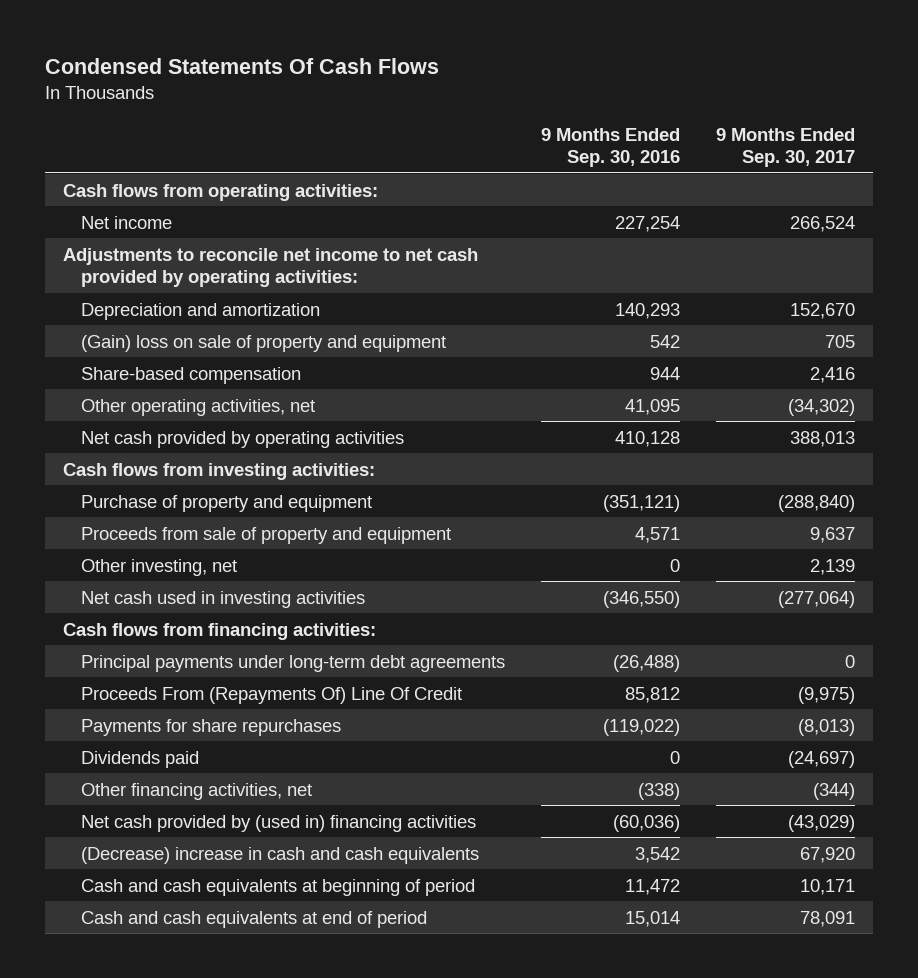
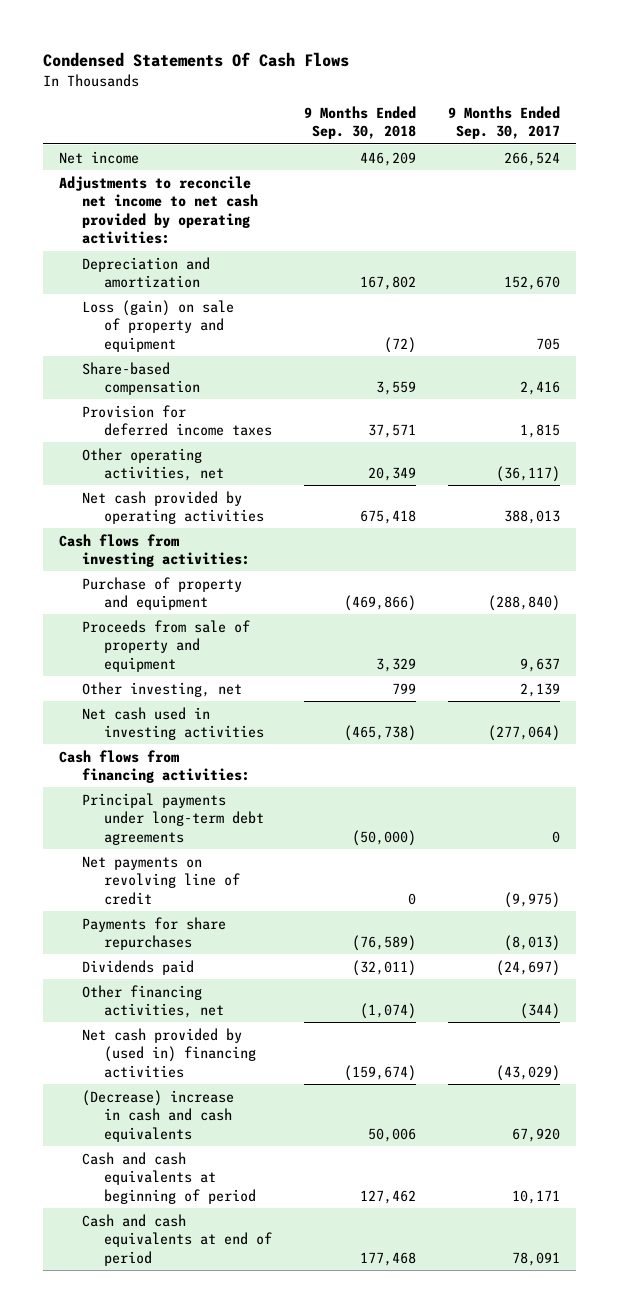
- | 9 Months Ended Sep. 30, 2016 | 9 Months Ended Sep. 30, 2017
+ | 9 Months Ended Sep. 30, 2018 | 9 Months Ended Sep. 30, 2017
- Cash flows from operating activities:
- (Gain) loss on sale of property and equipment | 542 | 705
+ Loss (gain) on sale of property and equipment | (72) | 705
- Other operating activities, net | 41,095 | (34,302)
+ Provision for deferred income taxes | 37,571 | 1,815
+ Other operating activities, net | 20,349 | (36,117)
- Proceeds From (Repayments Of) Line Of Credit | 85,812 | (9,975)
+ Net payments on revolving line of credit | 0 | (9,975)

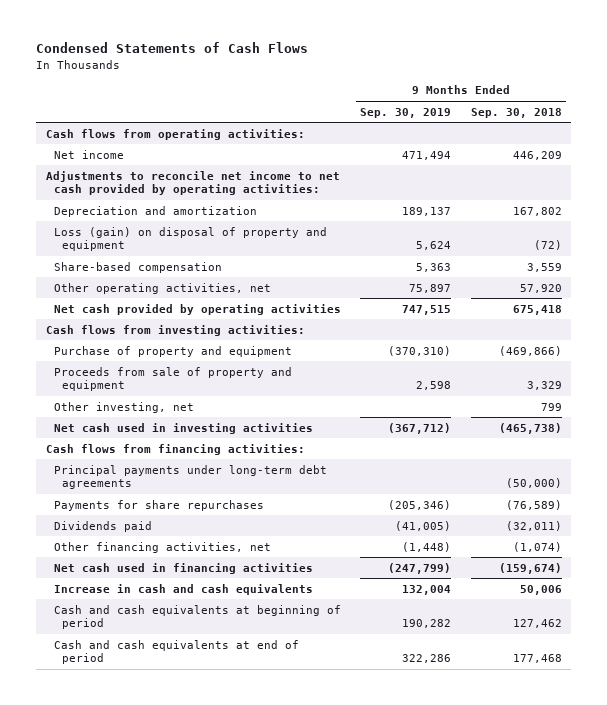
- Condensed Statements Of Cash Flows
+ Condensed Statements of Cash Flows
- | 9 Months Ended Sep. 30, 2018 | 9 Months Ended Sep. 30, 2017
+ | 9 Months Ended Sep. 30, 2019 | 9 Months Ended Sep. 30, 2018
+ Cash flows from operating activities:
- Loss (gain) on sale of property and equipment | (72) | 705
+ Loss (gain) on disposal of property and equipment | 5,624 | (72)
- Provision for deferred income taxes | 37,571 | 1,815
- Other operating activities, net | 20,349 | (36,117)
+ Other operating activities, net | 75,897 | 57,920
- Net payments on revolving line of credit | 0 | (9,975)
- Net cash provided by (used in) financing activities | (159,674) | (43,029)
- (Decrease) increase in cash and cash equivalents | 50,006 | 67,920
+ Net cash used in financing activities | (247,799) | (159,674)
+ Increase in cash and cash equivalents | 132,004 | 50,006

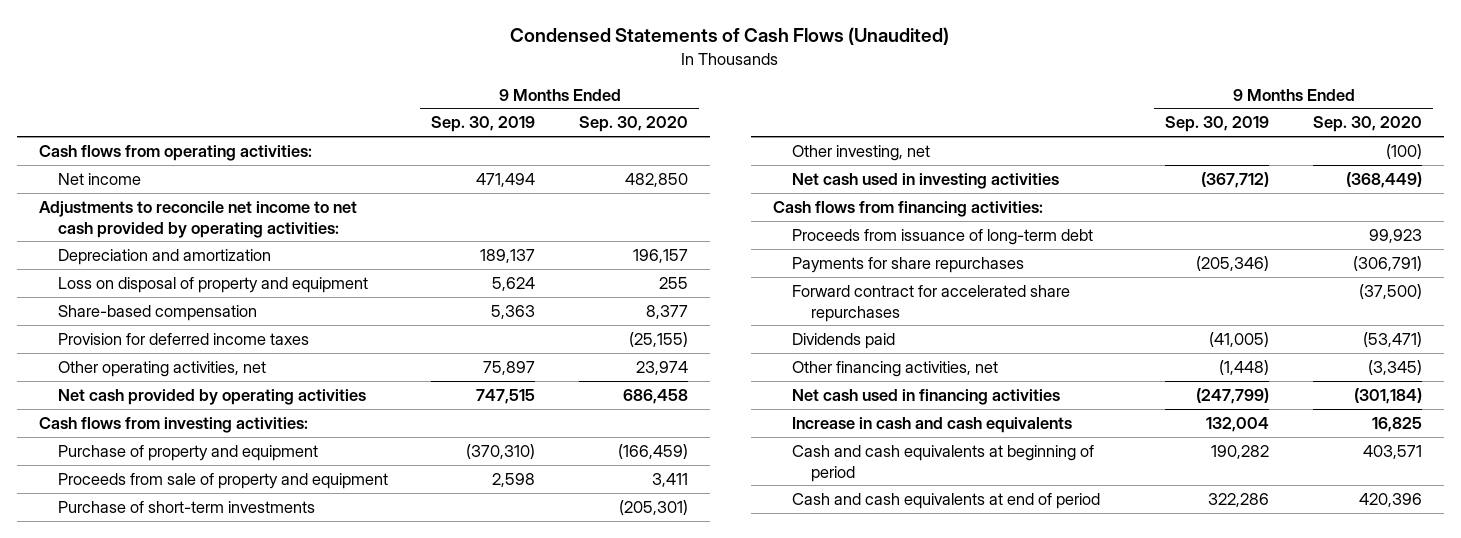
- Condensed Statements of Cash Flows
+ Condensed Statements of Cash Flows (Unaudited)
- | 9 Months Ended Sep. 30, 2019 | 9 Months Ended Sep. 30, 2018
+ | 9 Months Ended Sep. 30, 2019 | 9 Months Ended Sep. 30, 2020
- Loss (gain) on disposal of property and equipment | 5,624 | (72)
+ Loss on disposal of property and equipment | 5,624 | 255
+ Provision for deferred income taxes | | (25,155)
+ Purchase of short-term investments | | (205,301)
- Principal payments under long-term debt agreements | | (50,000)
+ Proceeds from issuance of long-term debt | | 99,923
+ Forward contract for accelerated share repurchases | | (37,500)

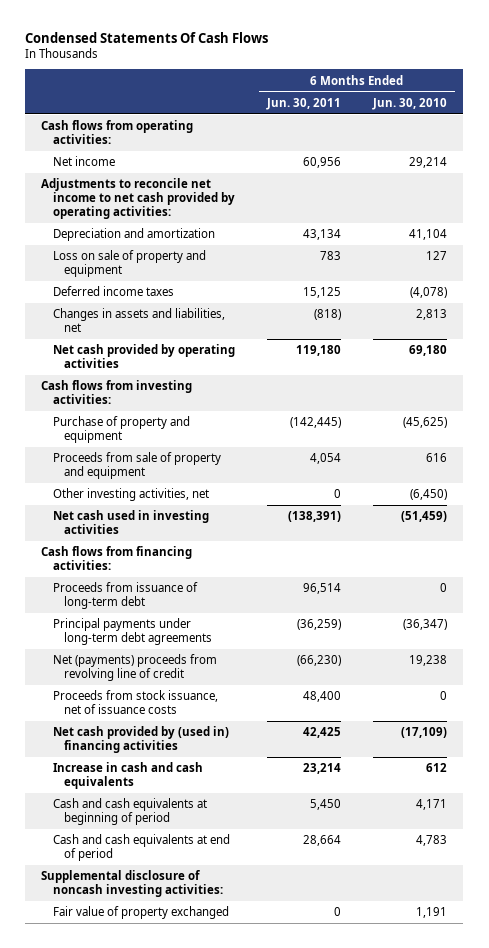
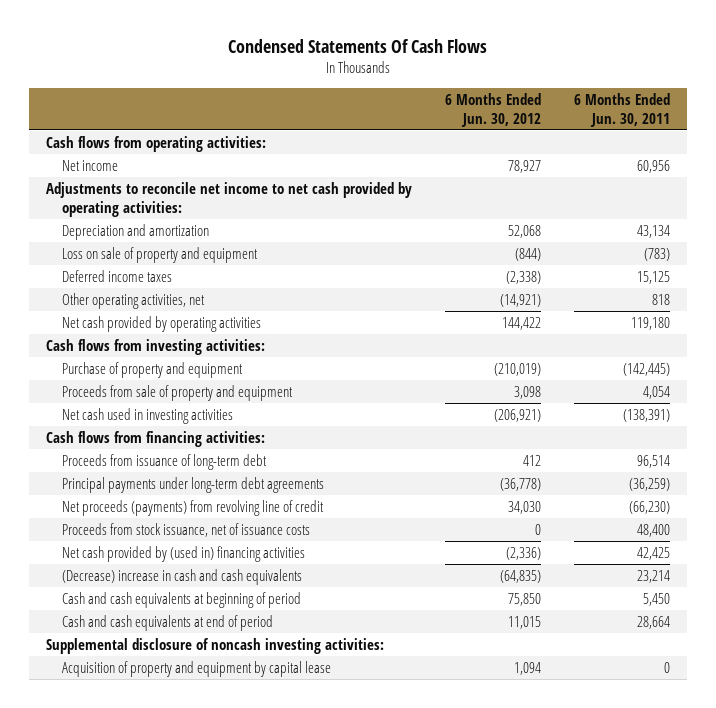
- | 6 Months Ended Jun. 30, 2011 | 6 Months Ended Jun. 30, 2010
+ | 6 Months Ended Jun. 30, 2012 | 6 Months Ended Jun. 30, 2011
- Loss on sale of property and equipment | 783 | 127
+ Loss on sale of property and equipment | (844) | (783)
- Changes in assets and liabilities, net | (818) | 2,813
+ Other operating activities, net | (14,921) | 818
- Other investing activities, net | 0 | (6,450)
- Net (payments) proceeds from revolving line of credit | (66,230) | 19,238
+ Net proceeds (payments) from revolving line of credit | 34,030 | (66,230)
- Increase in cash and cash equivalents | 23,214 | 612
+ (Decrease) increase in cash and cash equivalents | (64,835) | 23,214
- Fair value of property exchanged | 0 | 1,191
+ Acquisition of property and equipment by capital lease | 1,094 | 0

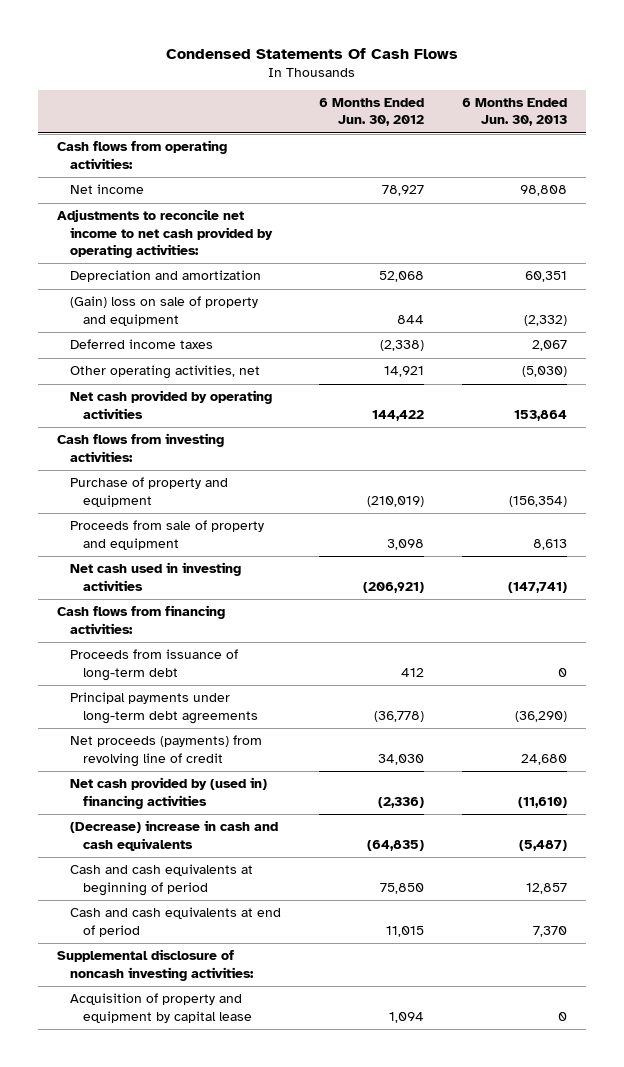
- | 6 Months Ended Jun. 30, 2012 | 6 Months Ended Jun. 30, 2011
+ | 6 Months Ended Jun. 30, 2012 | 6 Months Ended Jun. 30, 2013
- Loss on sale of property and equipment | (844) | (783)
+ (Gain) loss on sale of property and equipment | 844 | (2,332)
- Other operating activities, net | (14,921) | 818
+ Other operating activities, net | 14,921 | (5,030)
- Proceeds from stock issuance, net of issuance costs | 0 | 48,400

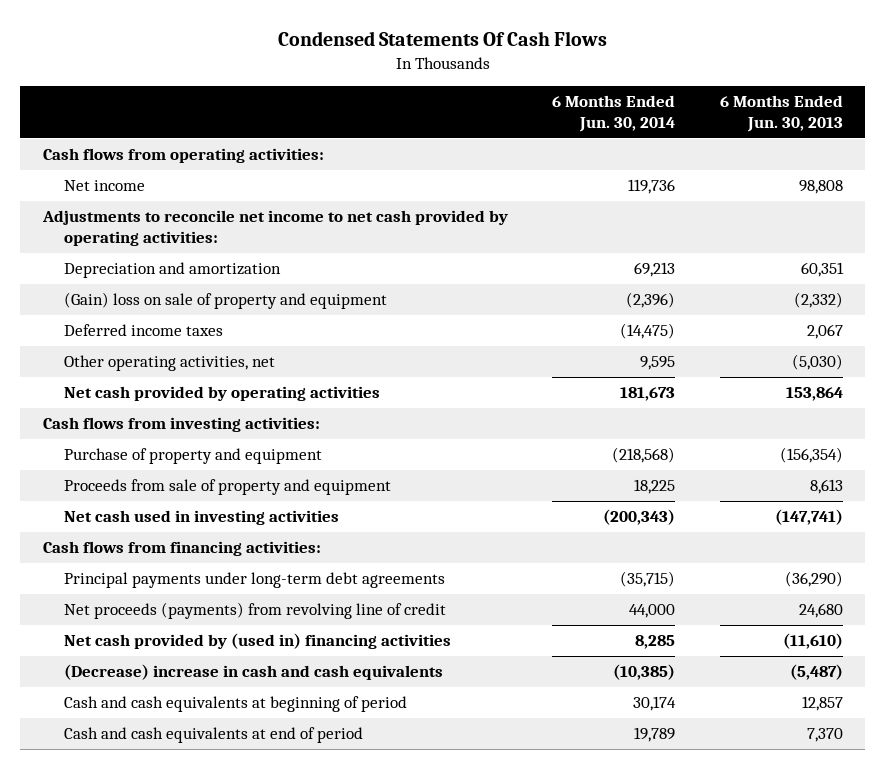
- | 6 Months Ended Jun. 30, 2012 | 6 Months Ended Jun. 30, 2013
+ | 6 Months Ended Jun. 30, 2014 | 6 Months Ended Jun. 30, 2013
- Proceeds from issuance of long-term debt | 412 | 0
- Supplemental disclosure of noncash investing activities:
- Acquisition of property and equipment by capital lease | 1,094 | 0

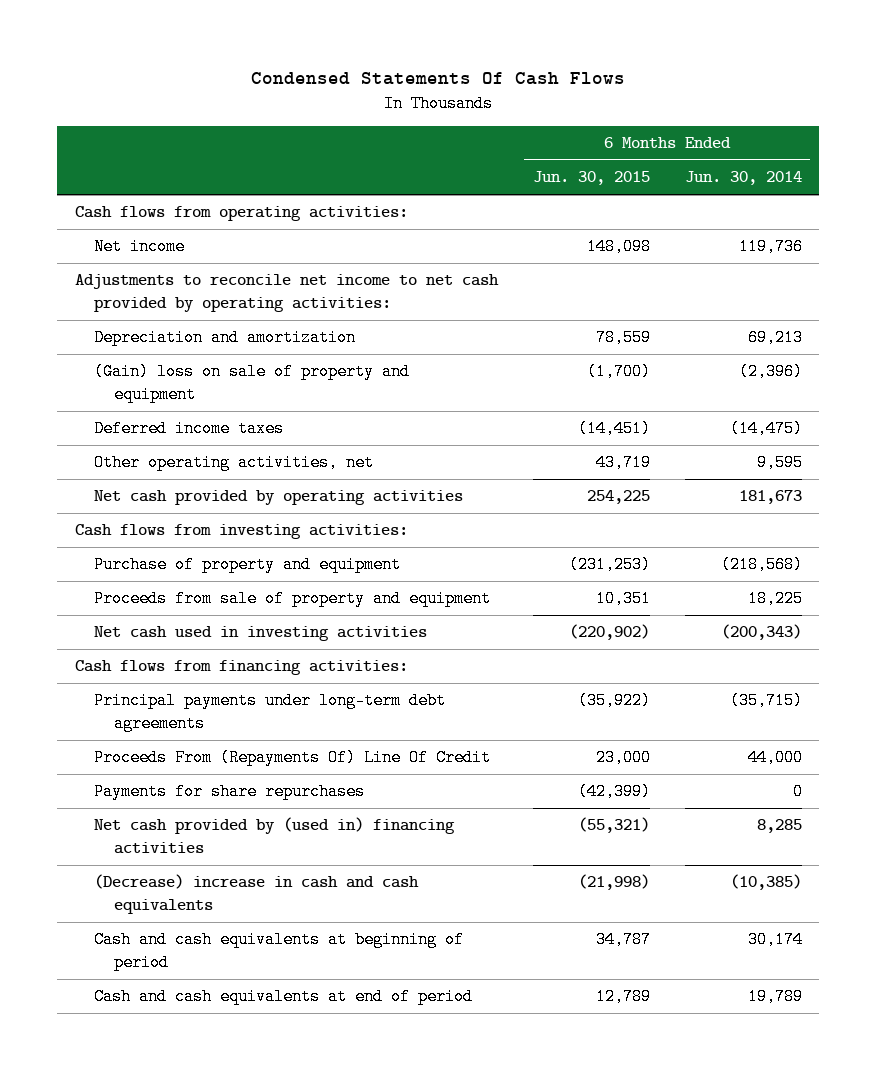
- | 6 Months Ended Jun. 30, 2014 | 6 Months Ended Jun. 30, 2013
+ | 6 Months Ended Jun. 30, 2015 | 6 Months Ended Jun. 30, 2014
- Net proceeds (payments) from revolving line of credit | 44,000 | 24,680
+ Proceeds From (Repayments Of) Line Of Credit | 23,000 | 44,000
+ Payments for share repurchases | (42,399) | 0

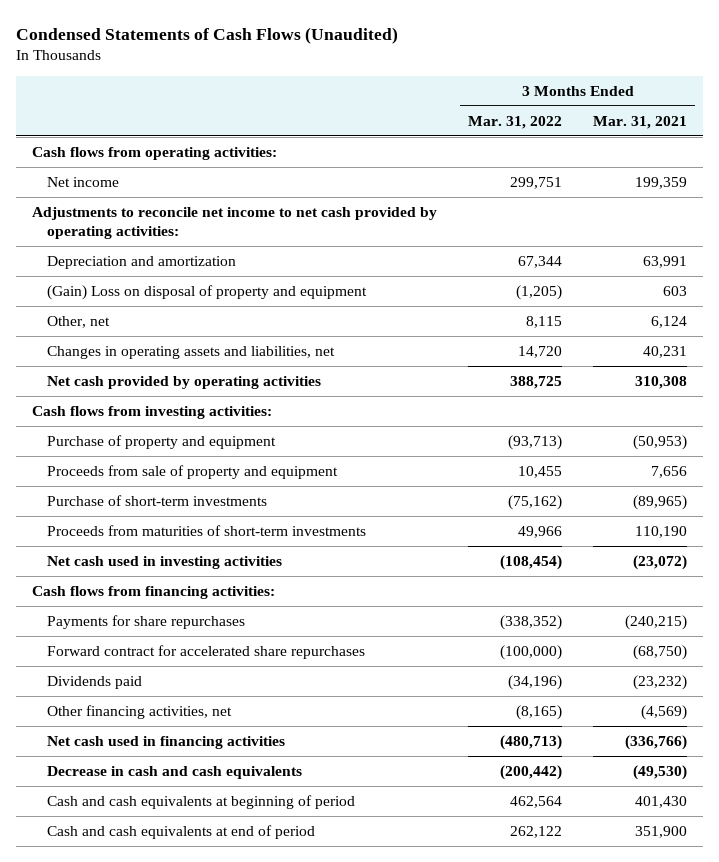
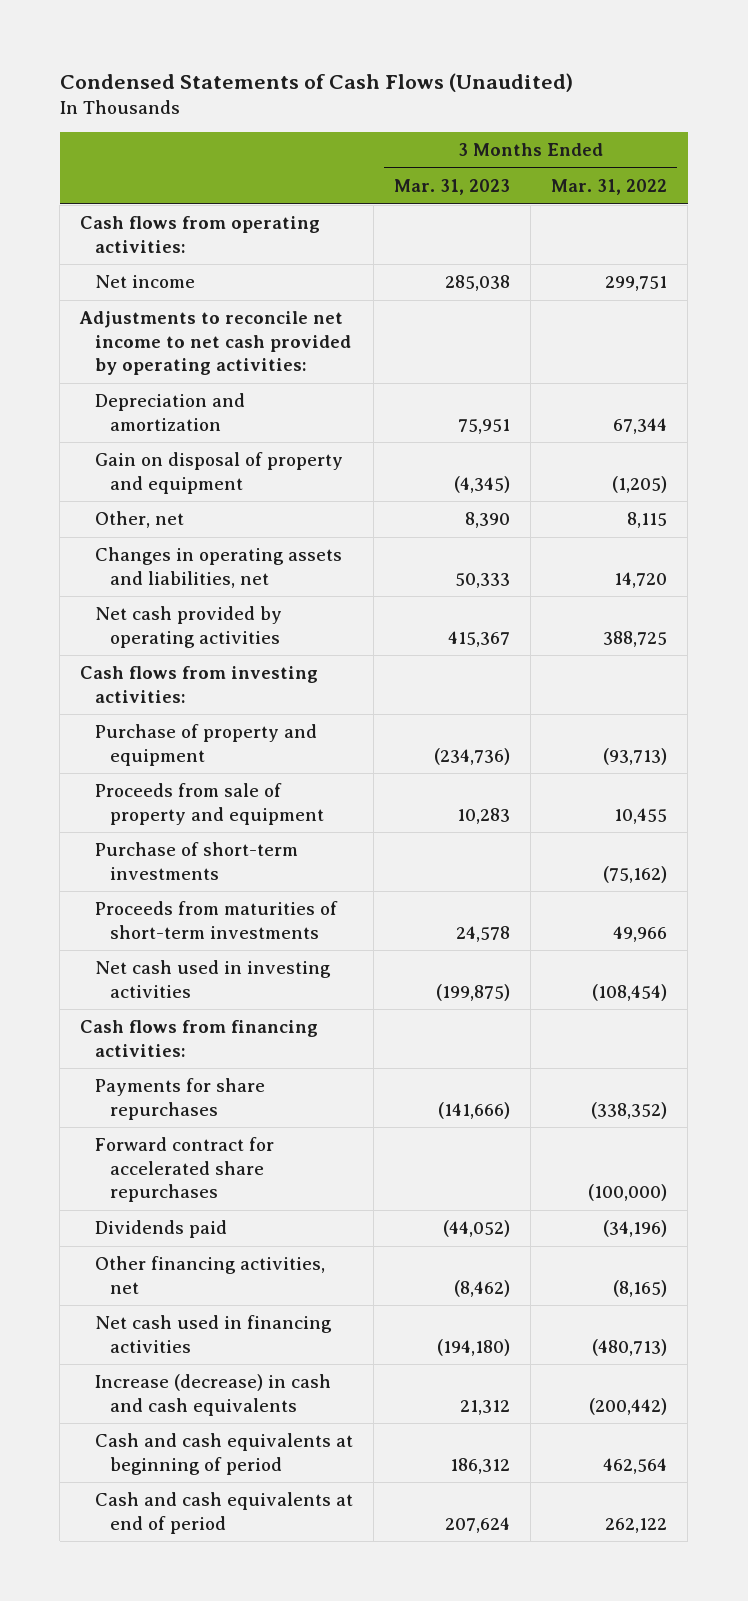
- | 3 Months Ended Mar. 31, 2022 | 3 Months Ended Mar. 31, 2021
+ | 3 Months Ended Mar. 31, 2023 | 3 Months Ended Mar. 31, 2022
- (Gain) Loss on disposal of property and equipment | (1,205) | 603
+ Gain on disposal of property and equipment | (4,345) | (1,205)
- Decrease in cash and cash equivalents | (200,442) | (49,530)
+ Increase (decrease) in cash and cash equivalents | 21,312 | (200,442)

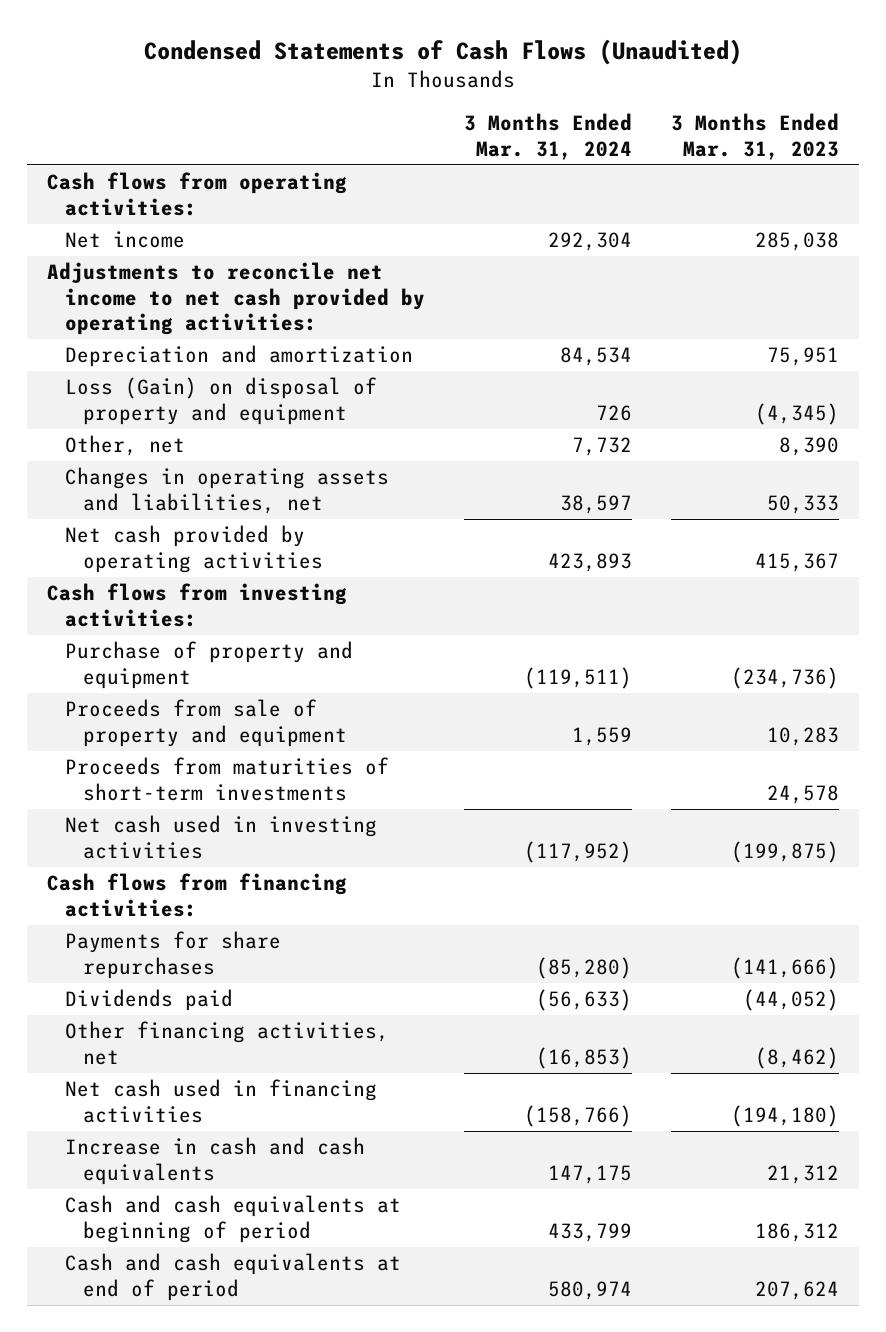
- | 3 Months Ended Mar. 31, 2023 | 3 Months Ended Mar. 31, 2022
+ | 3 Months Ended Mar. 31, 2024 | 3 Months Ended Mar. 31, 2023
- Gain on disposal of property and equipment | (4,345) | (1,205)
+ Loss (Gain) on disposal of property and equipment | 726 | (4,345)
- Purchase of short-term investments | | (75,162)
- Forward contract for accelerated share repurchases | | (100,000)
- Increase (decrease) in cash and cash equivalents | 21,312 | (200,442)
+ Increase in cash and cash equivalents | 147,175 | 21,312

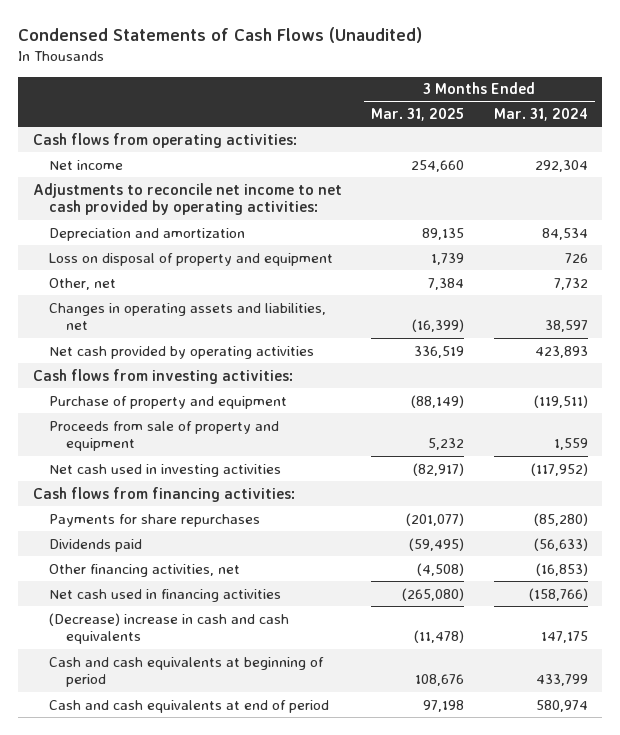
- | 3 Months Ended Mar. 31, 2024 | 3 Months Ended Mar. 31, 2023
+ | 3 Months Ended Mar. 31, 2025 | 3 Months Ended Mar. 31, 2024
- Loss (Gain) on disposal of property and equipment | 726 | (4,345)
+ Loss on disposal of property and equipment | 1,739 | 726
- Proceeds from maturities of short-term investments | | 24,578
- Increase in cash and cash equivalents | 147,175 | 21,312
+ (Decrease) increase in cash and cash equivalents | (11,478) | 147,175

